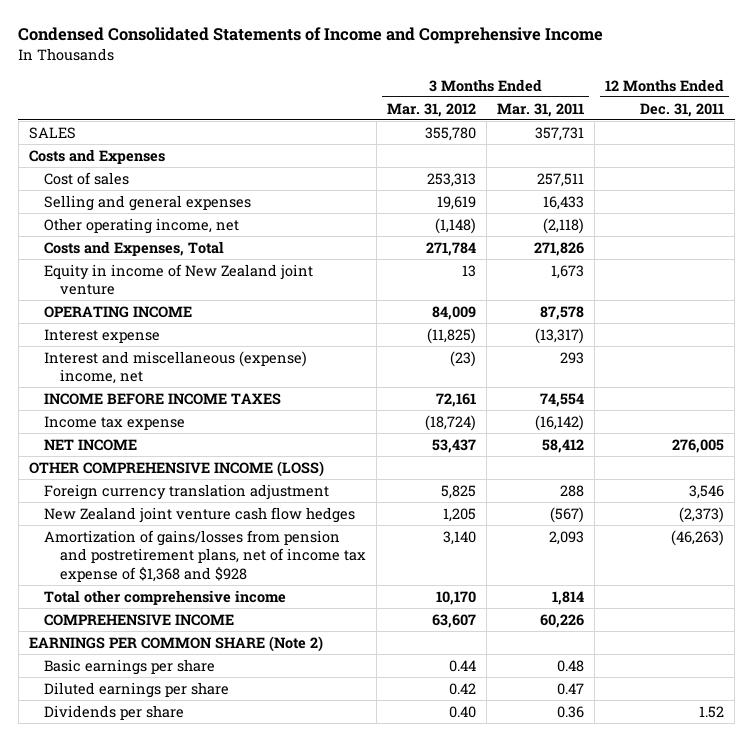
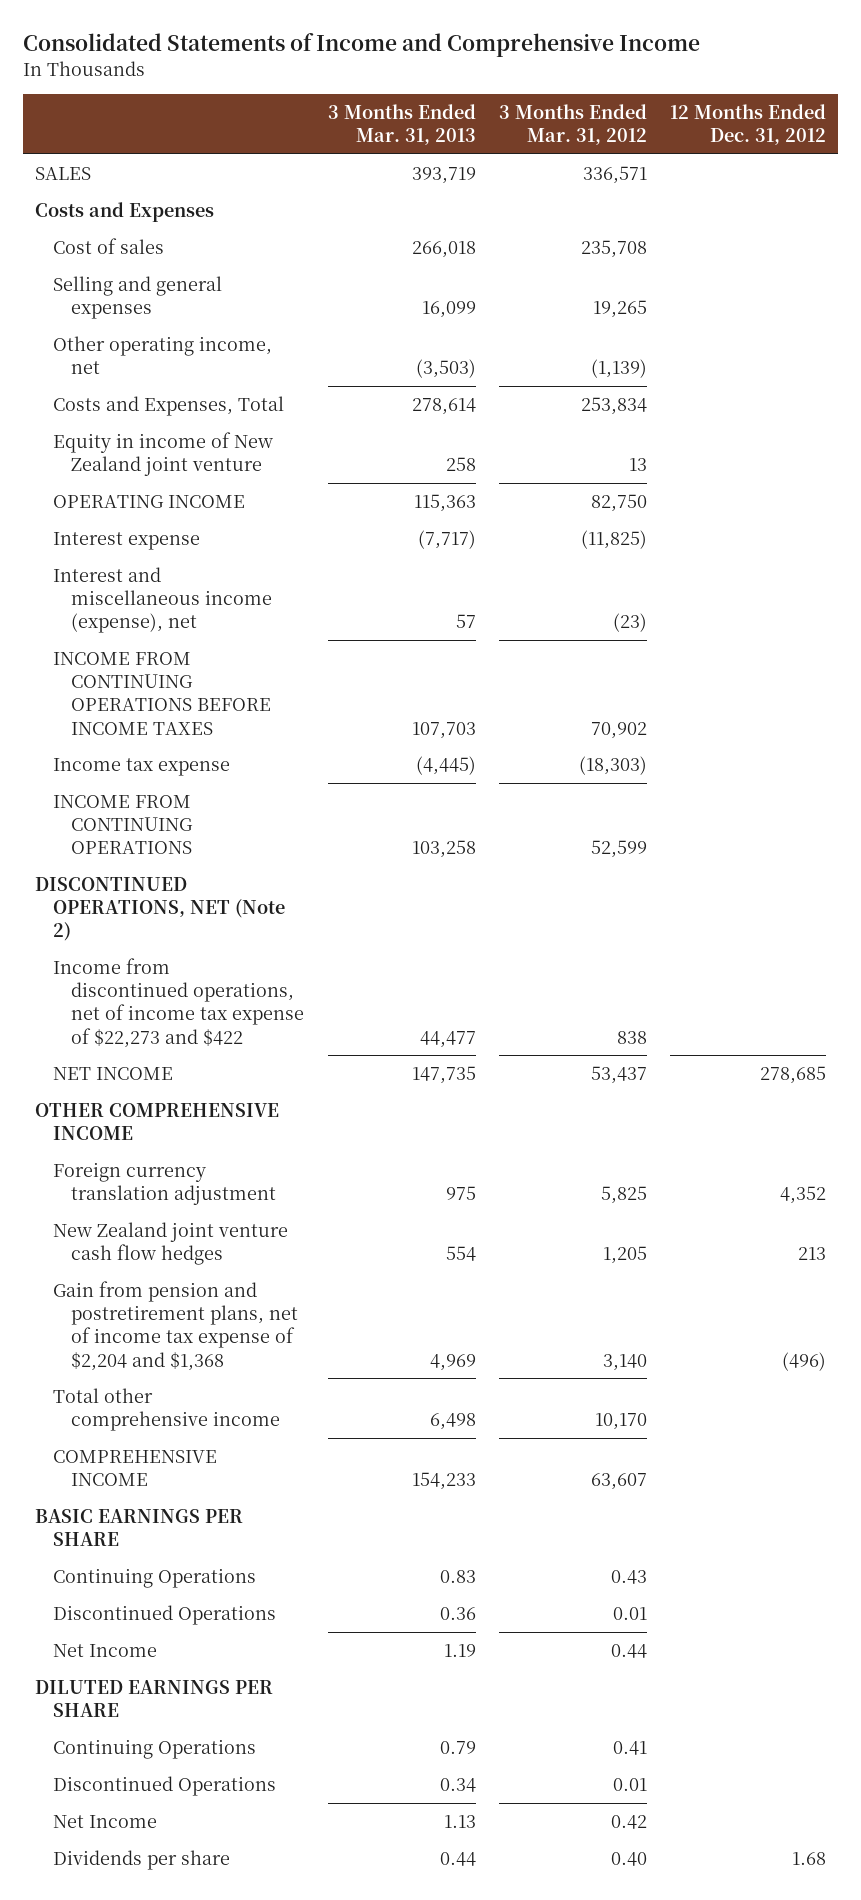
- Condensed Consolidated Statements of Income and Comprehensive Income
+ Consolidated Statements of Income and Comprehensive Income
- | 3 Months Ended Mar. 31, 2012 | 3 Months Ended Mar. 31, 2011 | 12 Months Ended Dec. 31, 2011
+ | 3 Months Ended Mar. 31, 2013 | 3 Months Ended Mar. 31, 2012 | 12 Months Ended Dec. 31, 2012
- SALES | 355,780 | 357,731 |
+ SALES | 393,719 | 336,571 |
- Cost of sales | 253,313 | 257,511 |
- Selling and general expenses | 19,619 | 16,433 |
- Other operating income, net | (1,148) | (2,118) |
- Costs and Expenses, Total | 271,784 | 271,826 |
+ Cost of sales | 266,018 | 235,708 |
+ Selling and general expenses | 16,099 | 19,265 |
+ Other operating income, net | (3,503) | (1,139) |
+ Costs and Expenses, Total | 278,614 | 253,834 |
- OPERATING INCOME | 84,009 | 87,578 |
+ OPERATING INCOME | 115,363 | 82,750 |
- Interest and miscellaneous (expense) income, net | (23) | 293 |
- INCOME BEFORE INCOME TAXES | 72,161 | 74,554 |
- Income tax expense | (18,724) | (16,142) |
+ Interest and miscellaneous income (expense), net | 57 | (23) |
+ INCOME FROM CONTINUING OPERATIONS BEFORE INCOME TAXES | 107,703 | 70,902 |
+ Income tax expense | (4,445) | (18,303) |
+ INCOME FROM CONTINUING OPERATIONS | 103,258 | 52,599 |
+ DISCONTINUED OPERATIONS, NET (Note 2)
+ Income from discontinued operations, net of income tax expense of $22,273 and $422 | 44,477 | 838 |
- OTHER COMPREHENSIVE INCOME (LOSS)
+ OTHER COMPREHENSIVE INCOME
- Amortization of gains/losses from pension and postretirement plans, net of income tax expense of $1,368 and $928 | 3,140 | 2,093 | (46,263)
+ Gain from pension and postretirement plans, net of income tax expense of $2,204 and $1,368 | 4,969 | 3,140 | (496)
- EARNINGS PER COMMON SHARE (Note 2)
- Basic earnings per share | 0.44 | 0.48 |
- Diluted earnings per share | 0.42 | 0.47 |
+ BASIC EARNINGS PER SHARE
+ Continuing Operations | 0.83 | 0.43 |
+ Discontinued Operations | 0.36 | 0.01 |
+ Net Income | 1.19 | 0.44 |
+ DILUTED EARNINGS PER SHARE
+ Continuing Operations | 0.79 | 0.41 |
+ Discontinued Operations | 0.34 | 0.01 |
+ Net Income | 1.13 | 0.42 |

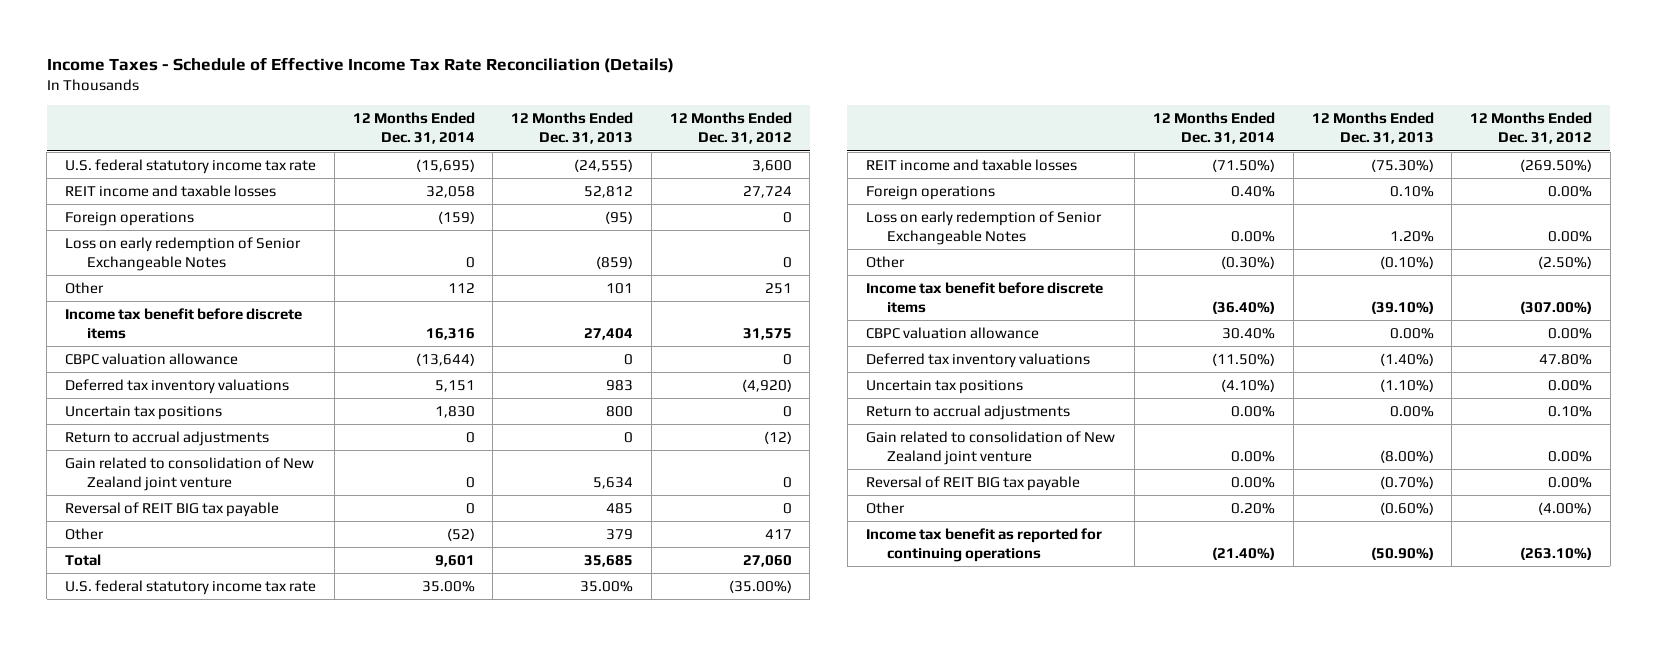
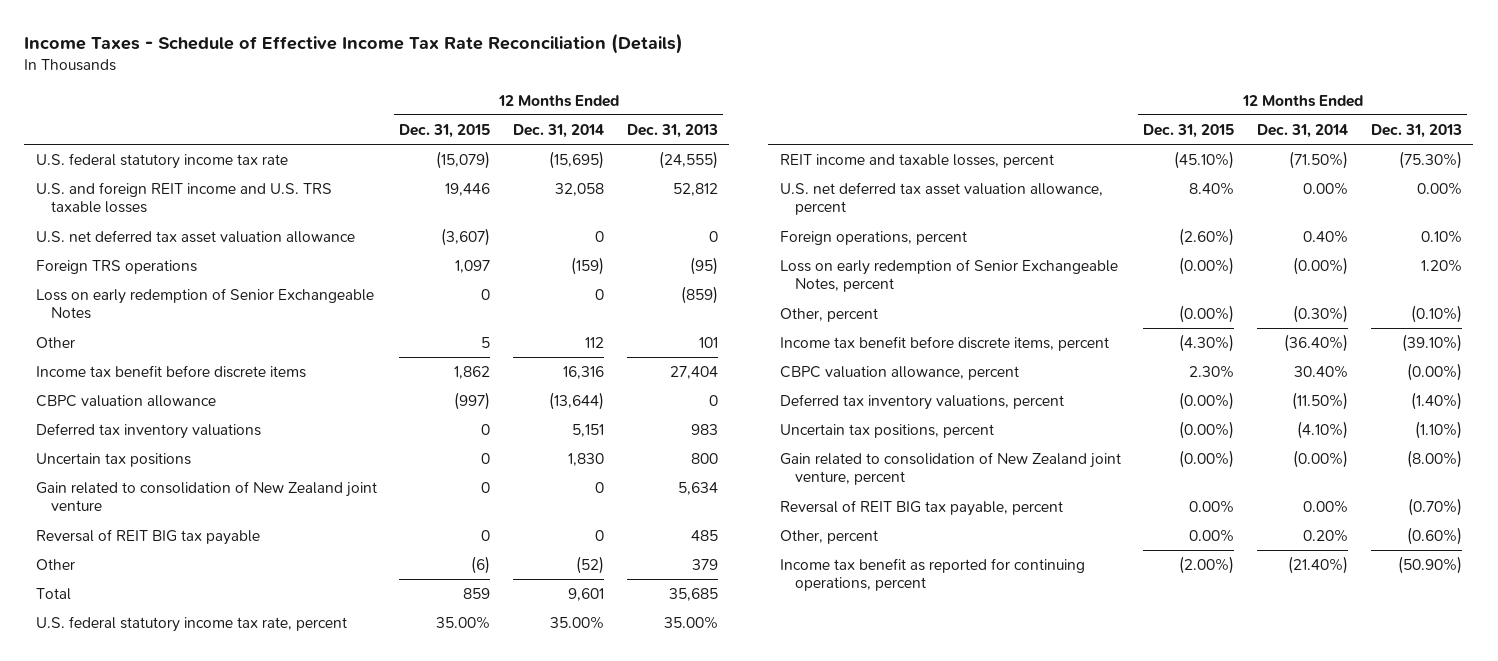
- | 12 Months Ended Dec. 31, 2014 | 12 Months Ended Dec. 31, 2013 | 12 Months Ended Dec. 31, 2012
+ | 12 Months Ended Dec. 31, 2015 | 12 Months Ended Dec. 31, 2014 | 12 Months Ended Dec. 31, 2013
- REIT income and taxable losses | 32,058 | 52,812 | 27,724
- Foreign operations | (159) | (95) | 0
+ U.S. and foreign REIT income and U.S. TRS taxable losses | 19,446 | 32,058 | 52,812
+ U.S. net deferred tax asset valuation allowance | (3,607) | 0 | 0
+ Foreign TRS operations | 1,097 | (159) | (95)
- Return to accrual adjustments | 0 | 0 | (12)
- U.S. federal statutory income tax rate | 35.00% | 35.00% | (35.00%)
- REIT income and taxable losses | (71.50%) | (75.30%) | (269.50%)
- Foreign operations | 0.40% | 0.10% | 0.00%
- Loss on early redemption of Senior Exchangeable Notes | 0.00% | 1.20% | 0.00%
- Other | (0.30%) | (0.10%) | (2.50%)
- Income tax benefit before discrete items | (36.40%) | (39.10%) | (307.00%)
- CBPC valuation allowance | 30.40% | 0.00% | 0.00%
- Deferred tax inventory valuations | (11.50%) | (1.40%) | 47.80%
- Uncertain tax positions | (4.10%) | (1.10%) | 0.00%
- Return to accrual adjustments | 0.00% | 0.00% | 0.10%
- Gain related to consolidation of New Zealand joint venture | 0.00% | (8.00%) | 0.00%
- Reversal of REIT BIG tax payable | 0.00% | (0.70%) | 0.00%
- Other | 0.20% | (0.60%) | (4.00%)
- Income tax benefit as reported for continuing operations | (21.40%) | (50.90%) | (263.10%)
+ U.S. federal statutory income tax rate, percent | 35.00% | 35.00% | 35.00%
+ REIT income and taxable losses, percent | (45.10%) | (71.50%) | (75.30%)
+ U.S. net deferred tax asset valuation allowance, percent | 8.40% | 0.00% | 0.00%
+ Foreign operations, percent | (2.60%) | 0.40% | 0.10%
+ Loss on early redemption of Senior Exchangeable Notes, percent | (0.00%) | (0.00%) | 1.20%
+ Other, percent | (0.00%) | (0.30%) | (0.10%)
+ Income tax benefit before discrete items, percent | (4.30%) | (36.40%) | (39.10%)
+ CBPC valuation allowance, percent | 2.30% | 30.40% | (0.00%)
+ Deferred tax inventory valuations, percent | (0.00%) | (11.50%) | (1.40%)
+ Uncertain tax positions, percent | (0.00%) | (4.10%) | (1.10%)
+ Gain related to consolidation of New Zealand joint venture, percent | (0.00%) | (0.00%) | (8.00%)
+ Reversal of REIT BIG tax payable, percent | 0.00% | 0.00% | (0.70%)
+ Other, percent | 0.00% | 0.20% | (0.60%)
+ Income tax benefit as reported for continuing operations, percent | (2.00%) | (21.40%) | (50.90%)

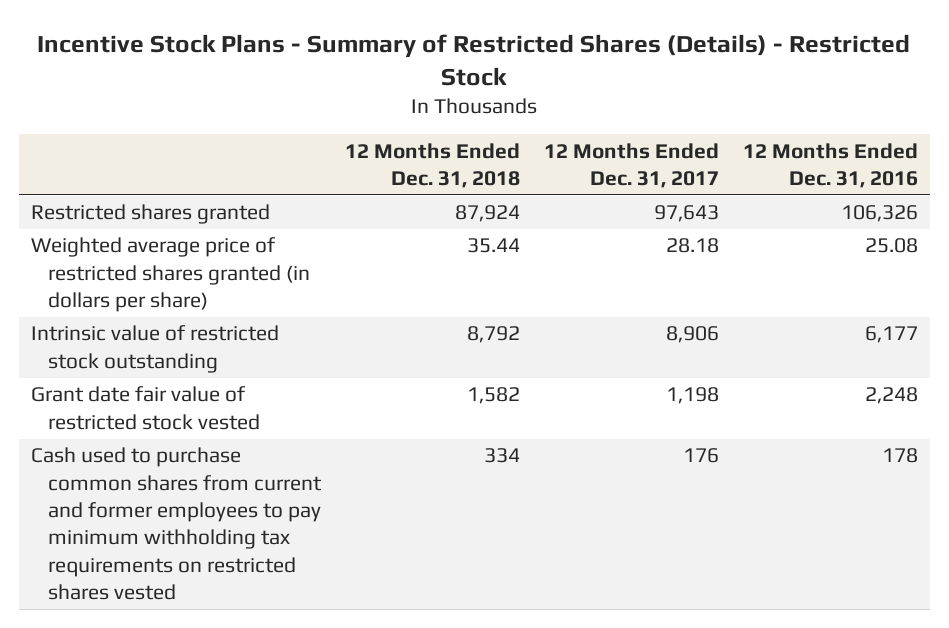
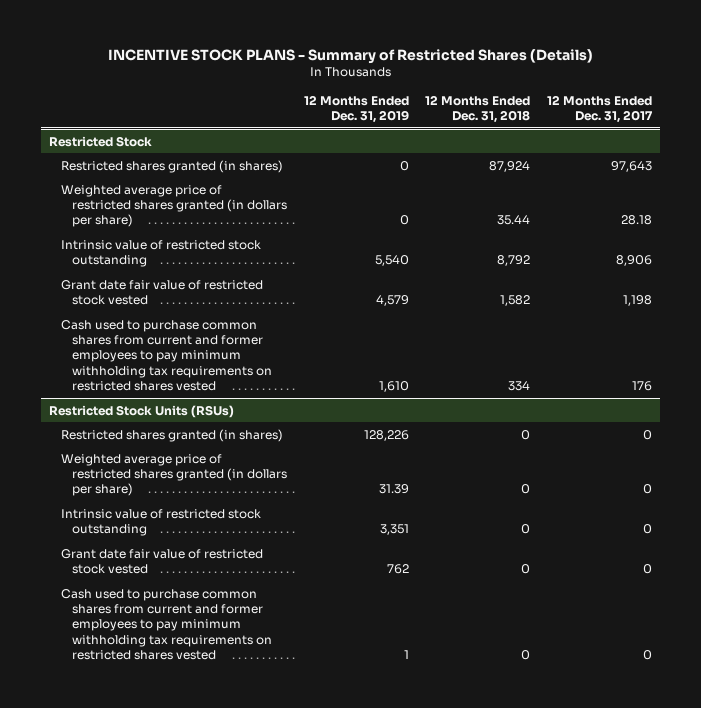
- Incentive Stock Plans - Summary of Restricted Shares (Details) - Restricted Stock
+ INCENTIVE STOCK PLANS - Summary of Restricted Shares (Details)
- | 12 Months Ended Dec. 31, 2018 | 12 Months Ended Dec. 31, 2017 | 12 Months Ended Dec. 31, 2016
+ | 12 Months Ended Dec. 31, 2019 | 12 Months Ended Dec. 31, 2018 | 12 Months Ended Dec. 31, 2017
- Restricted shares granted | 87,924 | 97,643 | 106,326
+ Restricted Stock
+ Restricted shares granted (in shares) | 0 | 87,924 | 97,643
+ Restricted Stock Units (RSUs)
+ Restricted shares granted (in shares) | 128,226 | 0 | 0
+ Weighted average price of restricted shares granted (in dollars per share) | 31.39 | 0 | 0
+ Intrinsic value of restricted stock outstanding | 3,351 | 0 | 0
+ Grant date fair value of restricted stock vested | 762 | 0 | 0
+ Cash used to purchase common shares from current and former employees to pay minimum withholding tax requirements on restricted shares vested | 1 | 0 | 0

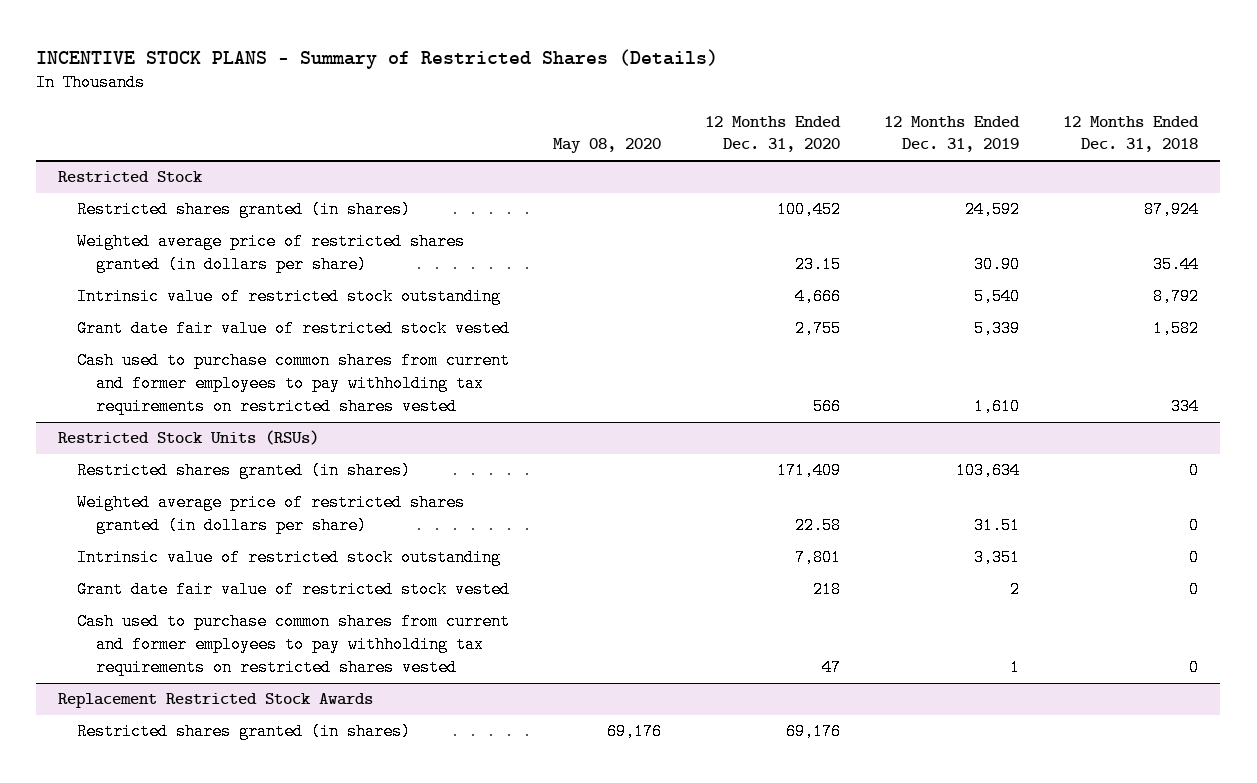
- | 12 Months Ended Dec. 31, 2019 | 12 Months Ended Dec. 31, 2018 | 12 Months Ended Dec. 31, 2017
+ | May 08, 2020 | 12 Months Ended Dec. 31, 2020 | 12 Months Ended Dec. 31, 2019 | 12 Months Ended Dec. 31, 2018
@ Restricted Stock
- Restricted shares granted (in shares) | 0 | 87,924 | 97,643
- Weighted average price of restricted shares granted (in dollars per share) | 0 | 35.44 | 28.18
+ Restricted shares granted (in shares) | | 100,452 | 24,592 | 87,924
+ Weighted average price of restricted shares granted (in dollars per share) | | 23.15 | 30.90 | 35.44
- Grant date fair value of restricted stock vested | 4,579 | 1,582 | 1,198
- Cash used to purchase common shares from current and former employees to pay minimum withholding tax requirements on restricted shares vested | 1,610 | 334 | 176
+ Grant date fair value of restricted stock vested | | 2,755 | 5,339 | 1,582
+ Cash used to purchase common shares from current and former employees to pay withholding tax requirements on restricted shares vested | | 566 | 1,610 | 334
@ Restricted Stock Units (RSUs)
- Restricted shares granted (in shares) | 128,226 | 0 | 0
- Weighted average price of restricted shares granted (in dollars per share) | 31.39 | 0 | 0
+ Restricted shares granted (in shares) | | 171,409 | 103,634 | 0
+ Weighted average price of restricted shares granted (in dollars per share) | | 22.58 | 31.51 | 0
- Grant date fair value of restricted stock vested | 762 | 0 | 0
- Cash used to purchase common shares from current and former employees to pay minimum withholding tax requirements on restricted shares vested | 1 | 0 | 0
+ Grant date fair value of restricted stock vested | | 218 | 2 | 0
+ Cash used to purchase common shares from current and former employees to pay withholding tax requirements on restricted shares vested | | 47 | 1 | 0
+ Replacement Restricted Stock Awards
+ Restricted shares granted (in shares) | 69,176 | 69,176 | |

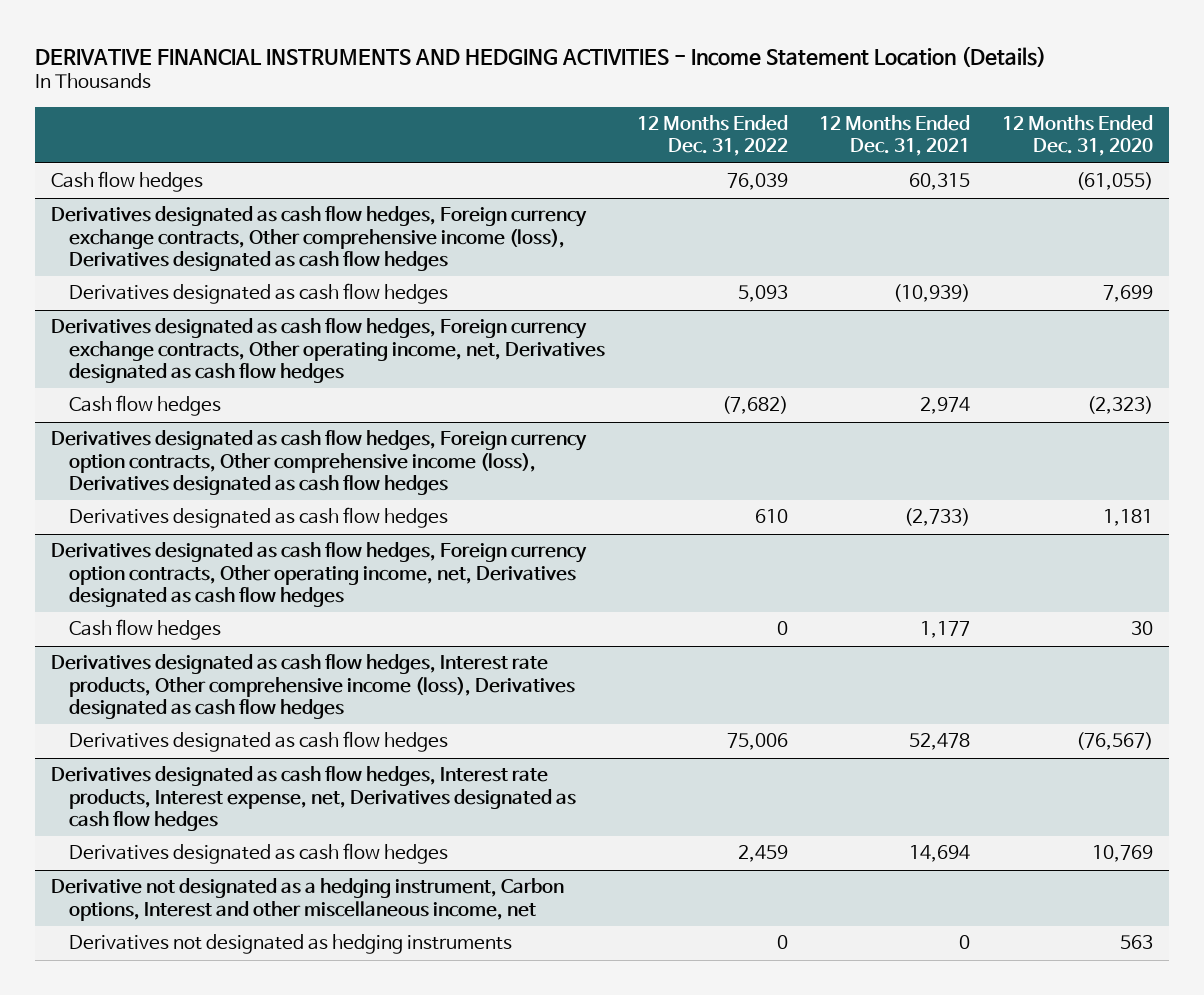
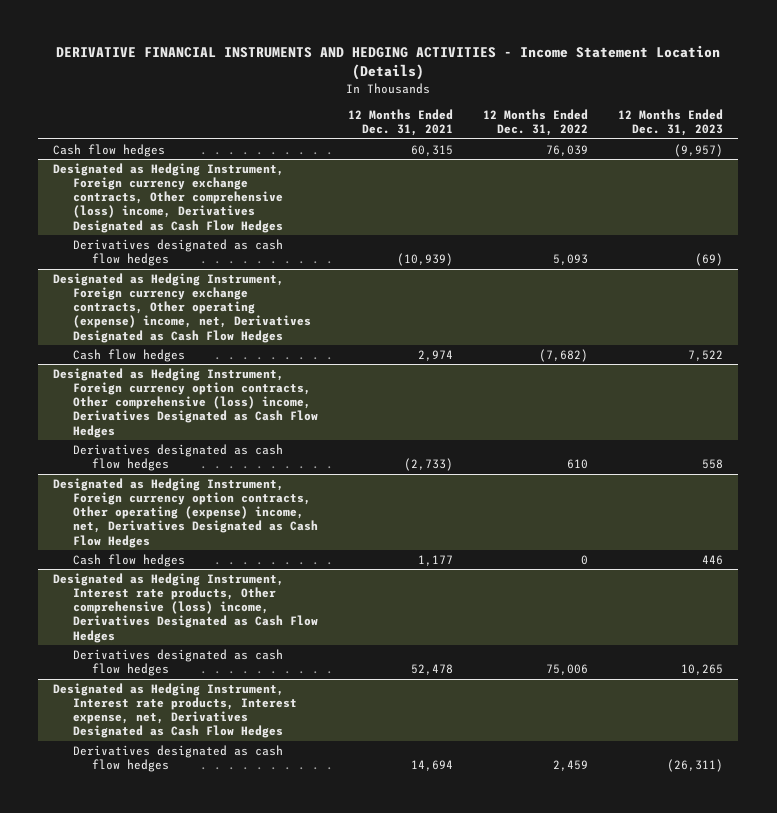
- | 12 Months Ended Dec. 31, 2022 | 12 Months Ended Dec. 31, 2021 | 12 Months Ended Dec. 31, 2020
+ | 12 Months Ended Dec. 31, 2021 | 12 Months Ended Dec. 31, 2022 | 12 Months Ended Dec. 31, 2023
- Derivatives designated as cash flow hedges, Foreign currency exchange contracts, Other comprehensive income (loss), Derivatives designated as cash flow hedges
+ Designated as Hedging Instrument, Foreign currency exchange contracts, Other comprehensive (loss) income, Derivatives Designated as Cash Flow Hedges
- Derivatives designated as cash flow hedges, Foreign currency exchange contracts, Other operating income, net, Derivatives designated as cash flow hedges
+ Designated as Hedging Instrument, Foreign currency exchange contracts, Other operating (expense) income, net, Derivatives Designated as Cash Flow Hedges
- Derivatives designated as cash flow hedges, Foreign currency option contracts, Other comprehensive income (loss), Derivatives designated as cash flow hedges
+ Designated as Hedging Instrument, Foreign currency option contracts, Other comprehensive (loss) income, Derivatives Designated as Cash Flow Hedges
- Derivatives designated as cash flow hedges, Foreign currency option contracts, Other operating income, net, Derivatives designated as cash flow hedges
+ Designated as Hedging Instrument, Foreign currency option contracts, Other operating (expense) income, net, Derivatives Designated as Cash Flow Hedges
- Derivatives designated as cash flow hedges, Interest rate products, Other comprehensive income (loss), Derivatives designated as cash flow hedges
+ Designated as Hedging Instrument, Interest rate products, Other comprehensive (loss) income, Derivatives Designated as Cash Flow Hedges
- Derivatives designated as cash flow hedges, Interest rate products, Interest expense, net, Derivatives designated as cash flow hedges
+ Designated as Hedging Instrument, Interest rate products, Interest expense, net, Derivatives Designated as Cash Flow Hedges
- Derivative not designated as a hedging instrument, Carbon options, Interest and other miscellaneous income, net
- Derivatives not designated as hedging instruments | 0 | 0 | 563

